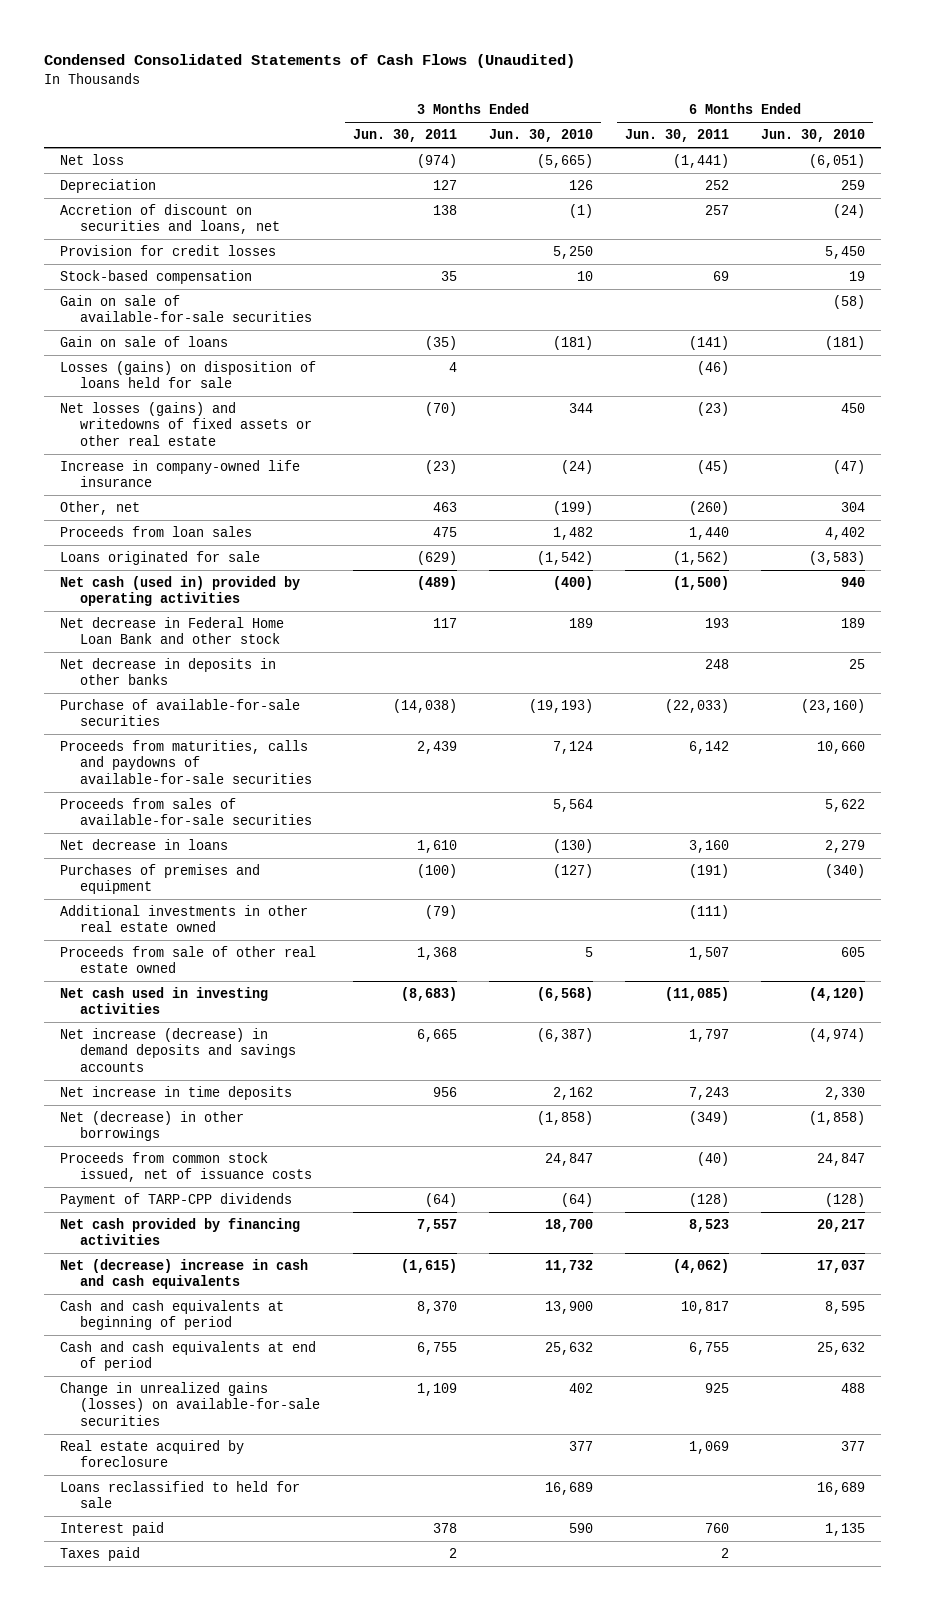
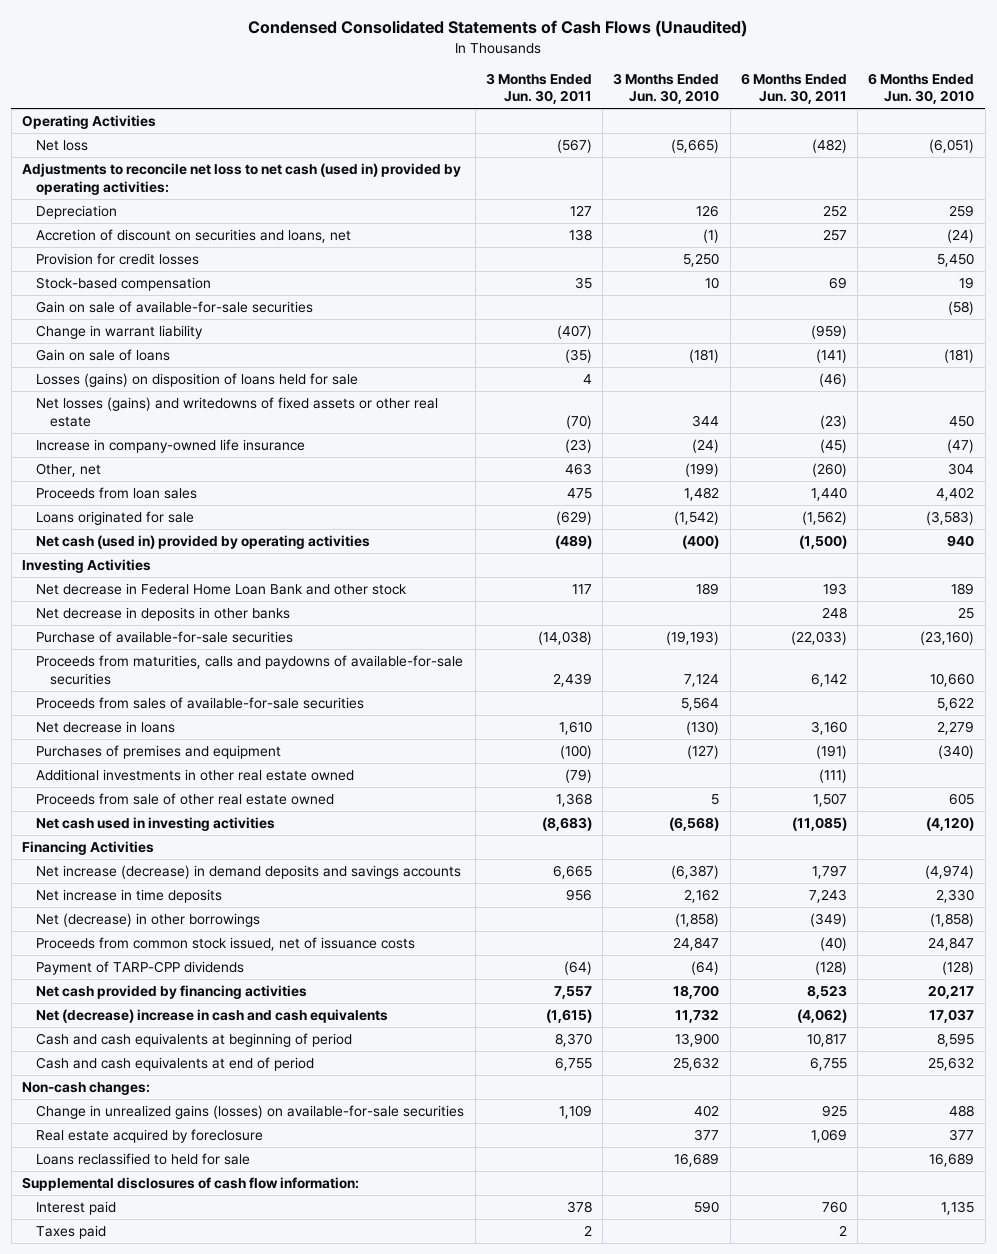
- Net loss | (974) | (5,665) | (1,441) | (6,051)
+ Operating Activities
+ Net loss | (567) | (5,665) | (482) | (6,051)
+ Adjustments to reconcile net loss to net cash (used in) provided by operating activities:
+ Change in warrant liability | (407) | | (959) |
+ Investing Activities
+ Financing Activities
+ Non-cash changes:
+ Supplemental disclosures of cash flow information:

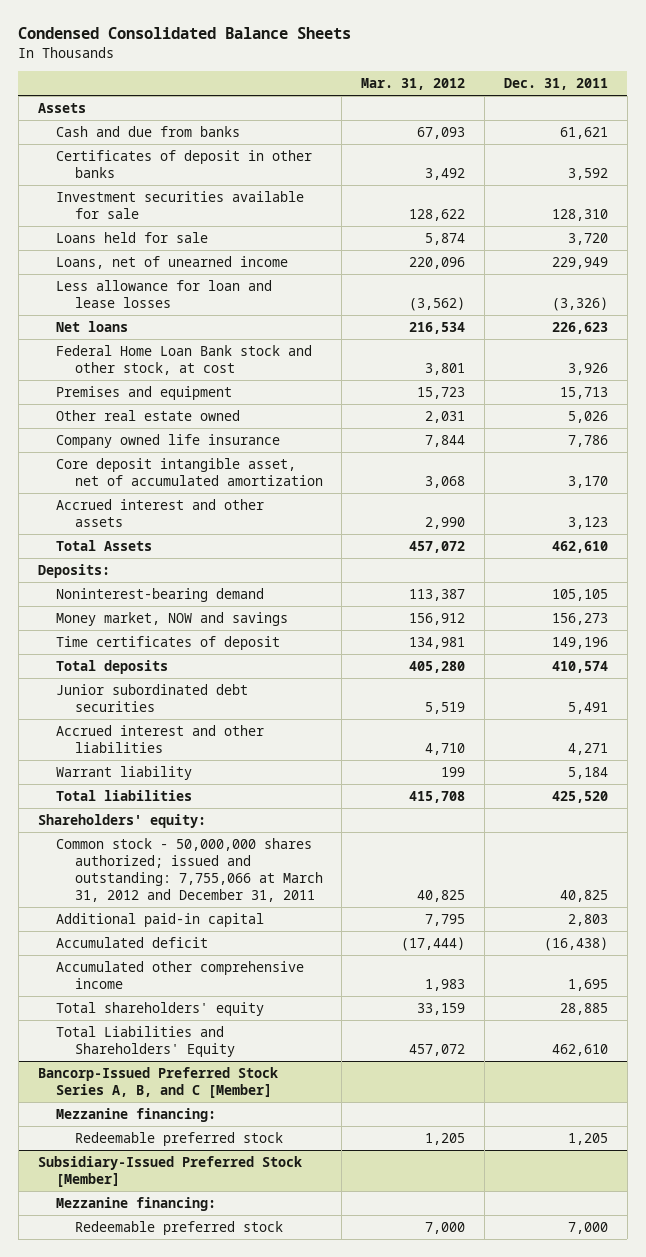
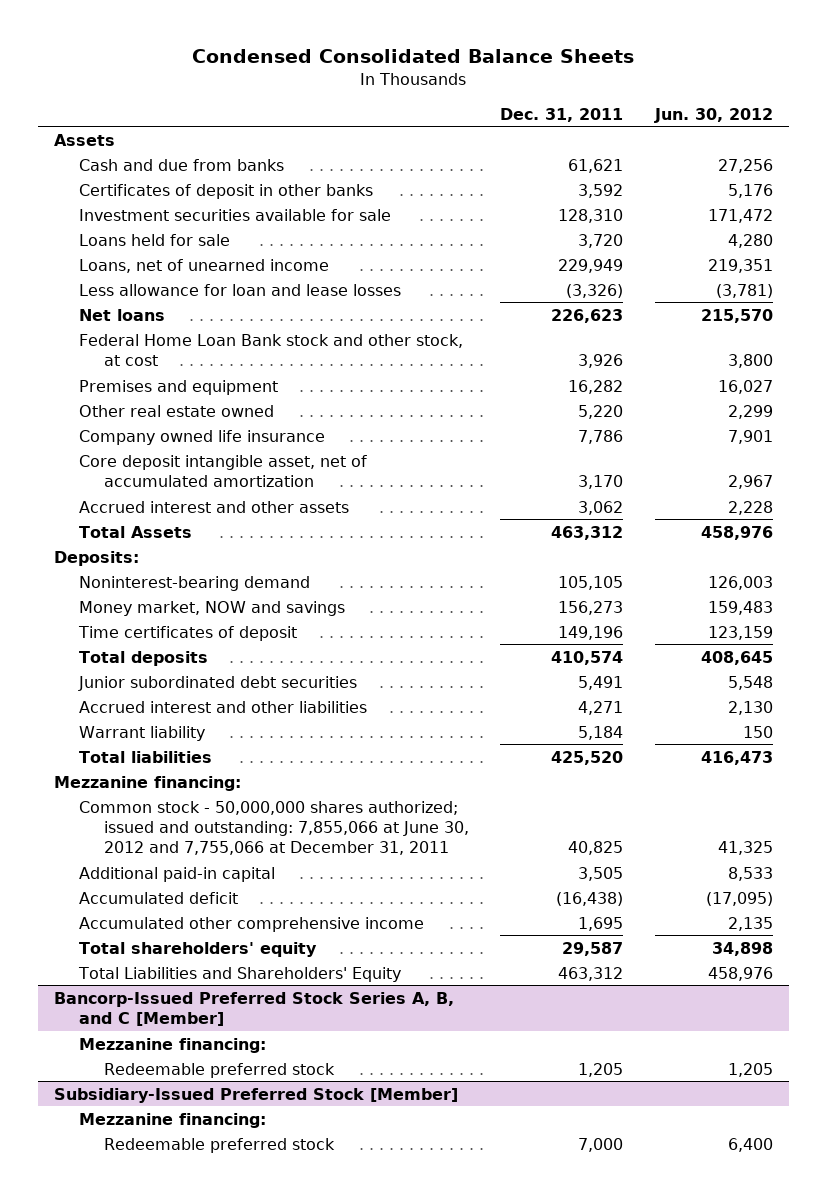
- | Mar. 31, 2012 | Dec. 31, 2011
+ | Dec. 31, 2011 | Jun. 30, 2012
- Premises and equipment | 15,723 | 15,713
- Other real estate owned | 2,031 | 5,026
+ Premises and equipment | 16,282 | 16,027
+ Other real estate owned | 5,220 | 2,299
- Accrued interest and other assets | 2,990 | 3,123
- Total Assets | 457,072 | 462,610
+ Accrued interest and other assets | 3,062 | 2,228
+ Total Assets | 463,312 | 458,976
- Shareholders' equity:
- Common stock - 50,000,000 shares authorized; issued and outstanding: 7,755,066 at March 31, 2012 and December 31, 2011 | 40,825 | 40,825
- Additional paid-in capital | 7,795 | 2,803
+ Mezzanine financing:
+ Common stock - 50,000,000 shares authorized; issued and outstanding: 7,855,066 at June 30, 2012 and 7,755,066 at December 31, 2011 | 40,825 | 41,325
+ Additional paid-in capital | 3,505 | 8,533
- Total shareholders' equity | 33,159 | 28,885
- Total Liabilities and Shareholders' Equity | 457,072 | 462,610
+ Total shareholders' equity | 29,587 | 34,898
+ Total Liabilities and Shareholders' Equity | 463,312 | 458,976

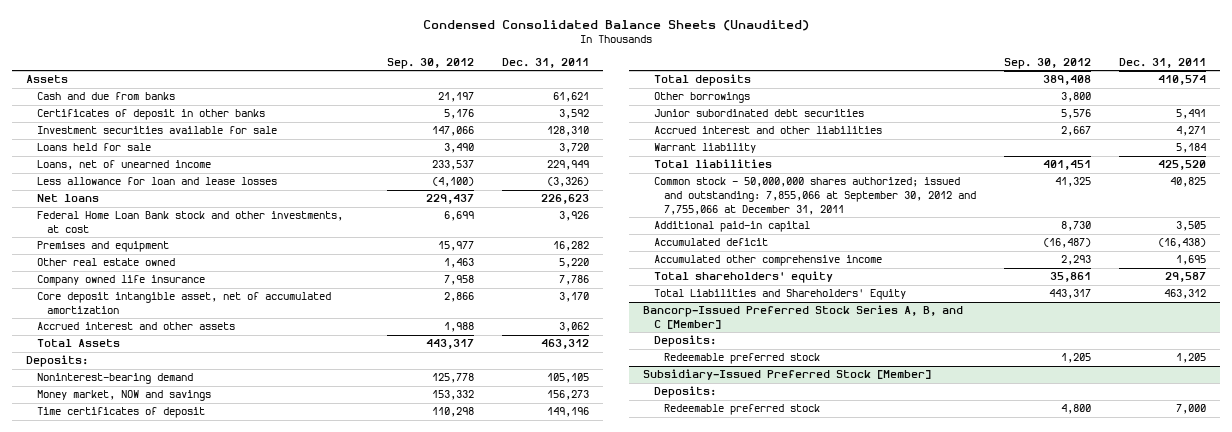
- Condensed Consolidated Balance Sheets
+ Condensed Consolidated Balance Sheets (Unaudited)
- | Dec. 31, 2011 | Jun. 30, 2012
+ | Sep. 30, 2012 | Dec. 31, 2011
- Federal Home Loan Bank stock and other stock, at cost | 3,926 | 3,800
+ Federal Home Loan Bank stock and other investments, at cost | 6,699 | 3,926
+ Other borrowings | 3,800 |
- Mezzanine financing:
- Common stock - 50,000,000 shares authorized; issued and outstanding: 7,855,066 at June 30, 2012 and 7,755,066 at December 31, 2011 | 40,825 | 41,325
+ Common stock - 50,000,000 shares authorized; issued and outstanding: 7,855,066 at September 30, 2012 and 7,755,066 at December 31, 2011 | 41,325 | 40,825
@ Bancorp-Issued Preferred Stock Series A, B, and C [Member]
- Mezzanine financing:
+ Deposits:
@ Subsidiary-Issued Preferred Stock [Member]
- Mezzanine financing:
+ Deposits:

